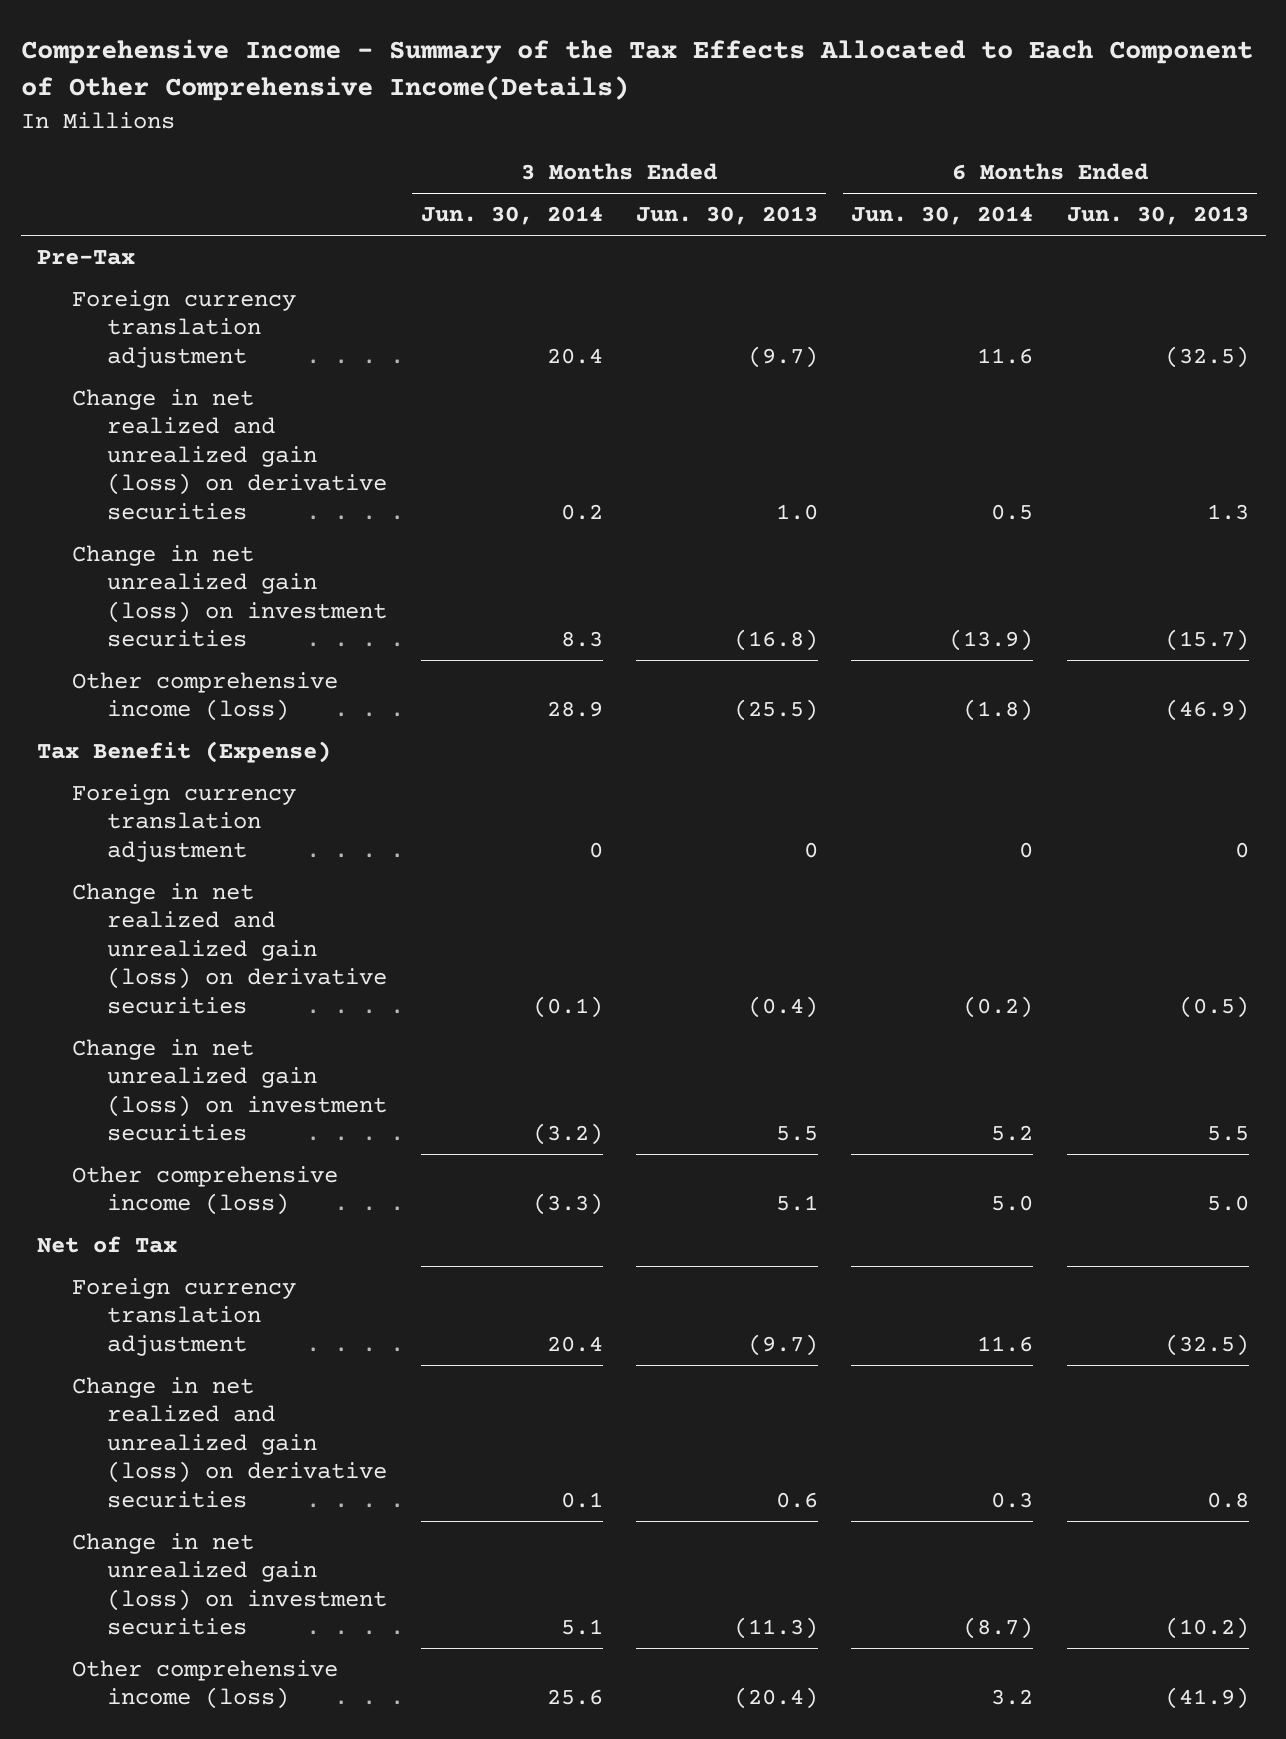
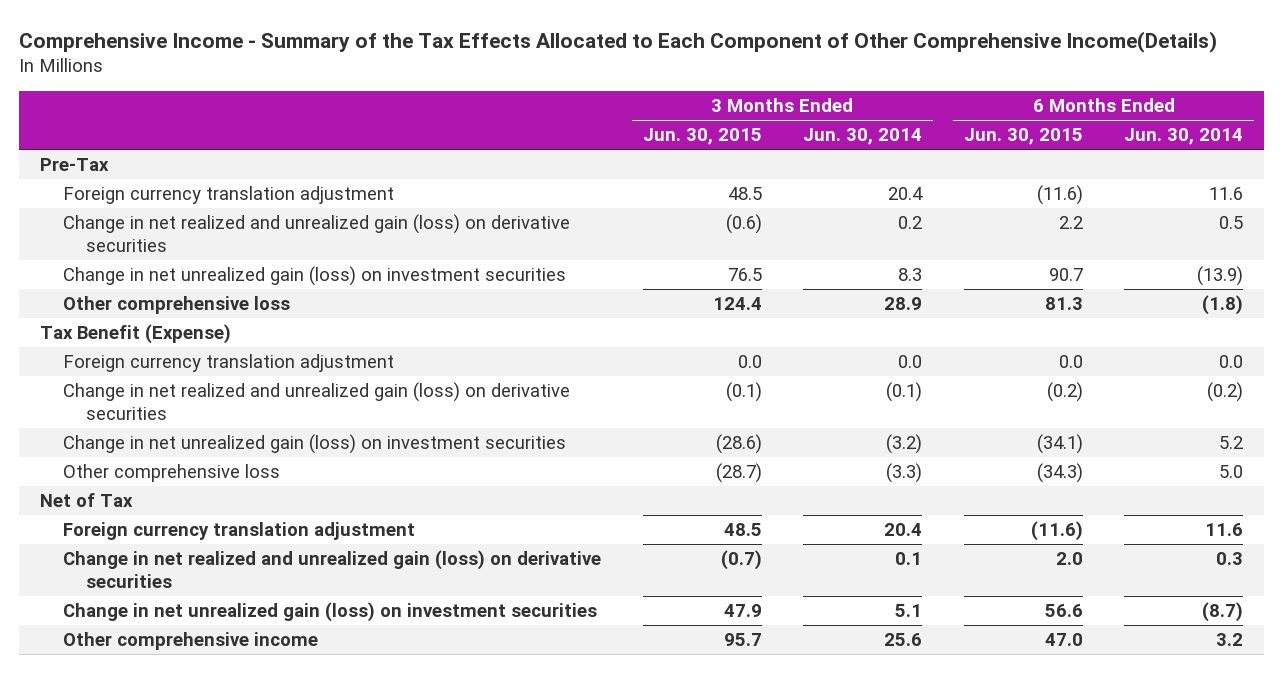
- | 3 Months Ended Jun. 30, 2014 | 3 Months Ended Jun. 30, 2013 | 6 Months Ended Jun. 30, 2014 | 6 Months Ended Jun. 30, 2013
+ | 3 Months Ended Jun. 30, 2015 | 3 Months Ended Jun. 30, 2014 | 6 Months Ended Jun. 30, 2015 | 6 Months Ended Jun. 30, 2014
- Other comprehensive income (loss) | 28.9 | (25.5) | (1.8) | (46.9)
+ Other comprehensive loss | 124.4 | 28.9 | 81.3 | (1.8)
- Foreign currency translation adjustment | 0 | 0 | 0 | 0
+ Foreign currency translation adjustment | 0.0 | 0.0 | 0.0 | 0.0
- Other comprehensive income (loss) | (3.3) | 5.1 | 5.0 | 5.0
+ Other comprehensive loss | (28.7) | (3.3) | (34.3) | 5.0
- Other comprehensive income (loss) | 25.6 | (20.4) | 3.2 | (41.9)
+ Other comprehensive income | 95.7 | 25.6 | 47.0 | 3.2

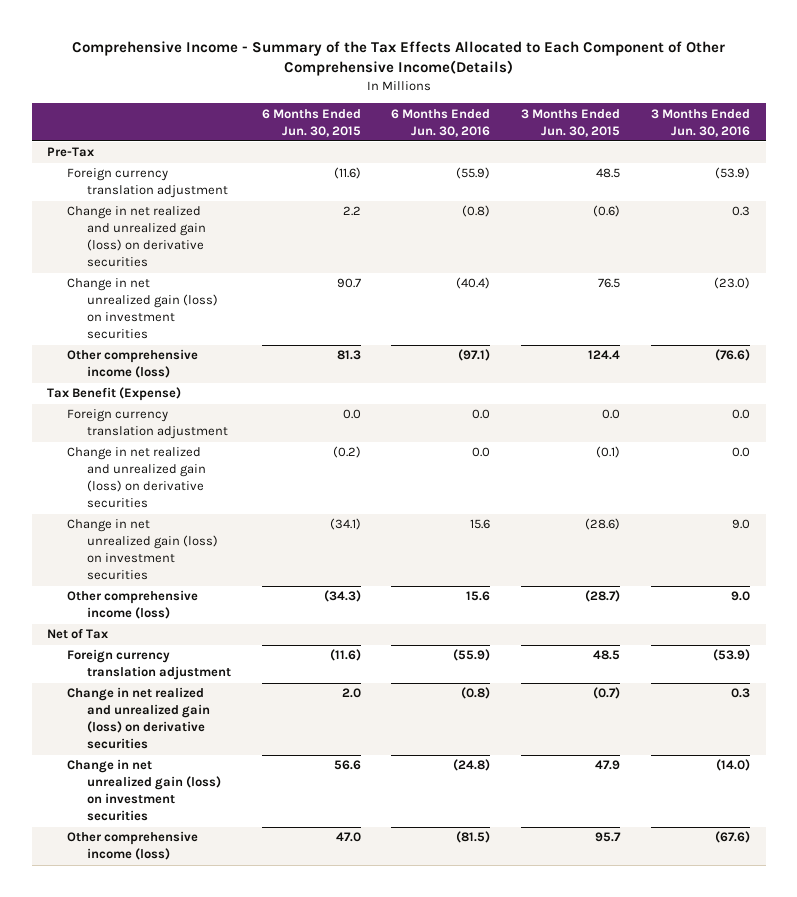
- | 3 Months Ended Jun. 30, 2015 | 3 Months Ended Jun. 30, 2014 | 6 Months Ended Jun. 30, 2015 | 6 Months Ended Jun. 30, 2014
+ | 6 Months Ended Jun. 30, 2015 | 6 Months Ended Jun. 30, 2016 | 3 Months Ended Jun. 30, 2015 | 3 Months Ended Jun. 30, 2016
- Other comprehensive loss | 124.4 | 28.9 | 81.3 | (1.8)
+ Other comprehensive income (loss) | 81.3 | (97.1) | 124.4 | (76.6)
- Other comprehensive loss | (28.7) | (3.3) | (34.3) | 5.0
+ Other comprehensive income (loss) | (34.3) | 15.6 | (28.7) | 9.0
- Other comprehensive income | 95.7 | 25.6 | 47.0 | 3.2
+ Other comprehensive income (loss) | 47.0 | (81.5) | 95.7 | (67.6)

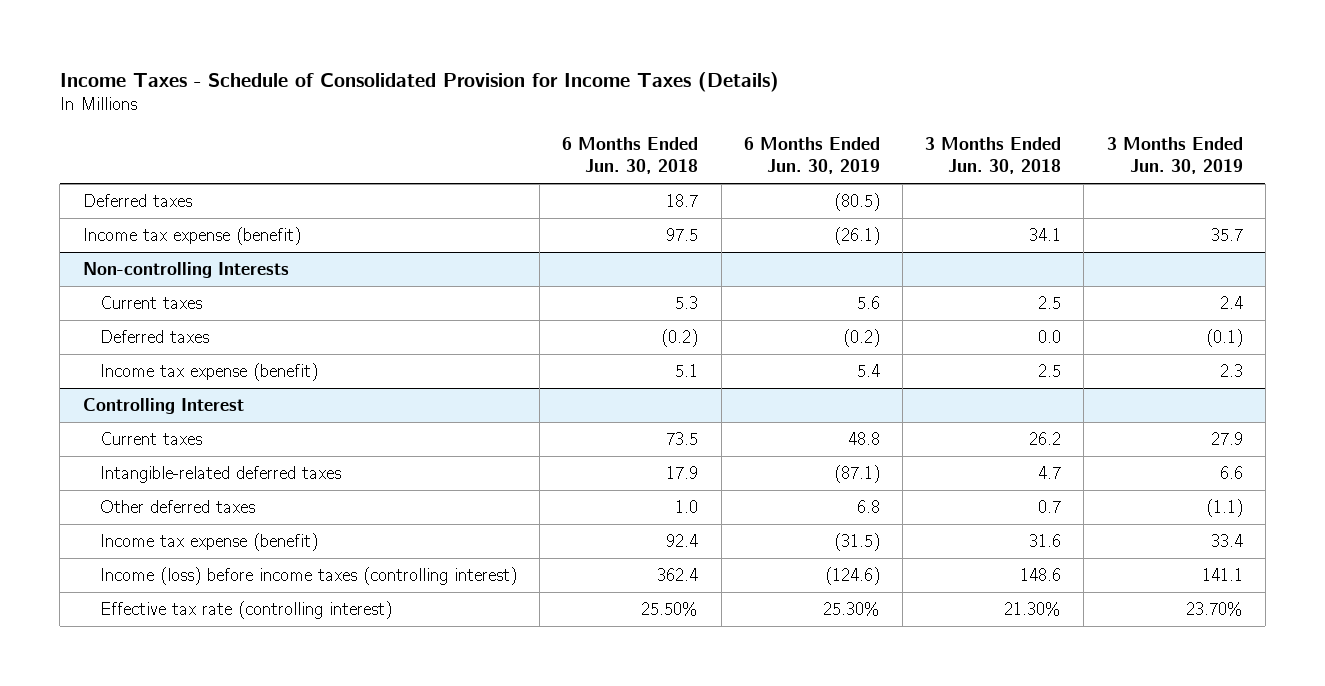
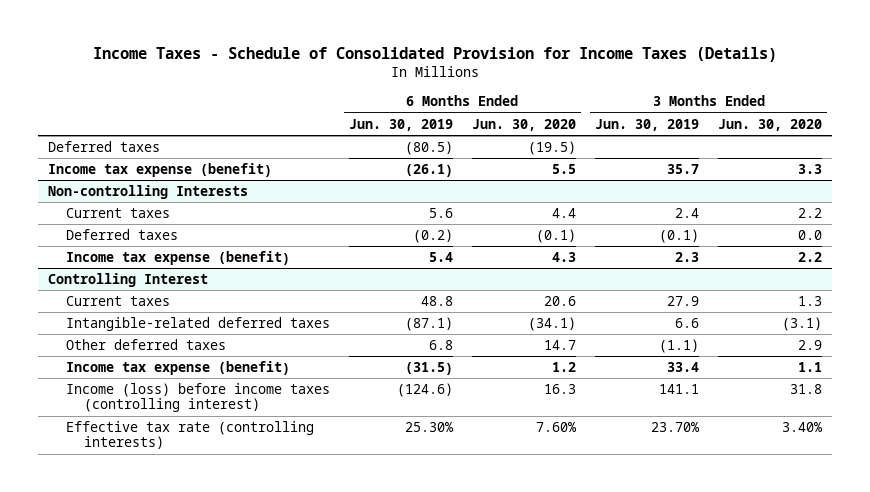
- | 6 Months Ended Jun. 30, 2018 | 6 Months Ended Jun. 30, 2019 | 3 Months Ended Jun. 30, 2018 | 3 Months Ended Jun. 30, 2019
+ | 6 Months Ended Jun. 30, 2019 | 6 Months Ended Jun. 30, 2020 | 3 Months Ended Jun. 30, 2019 | 3 Months Ended Jun. 30, 2020
@ Controlling Interest
- Effective tax rate (controlling interest) | 25.50% | 25.30% | 21.30% | 23.70%
+ Effective tax rate (controlling interests) | 25.30% | 7.60% | 23.70% | 3.40%

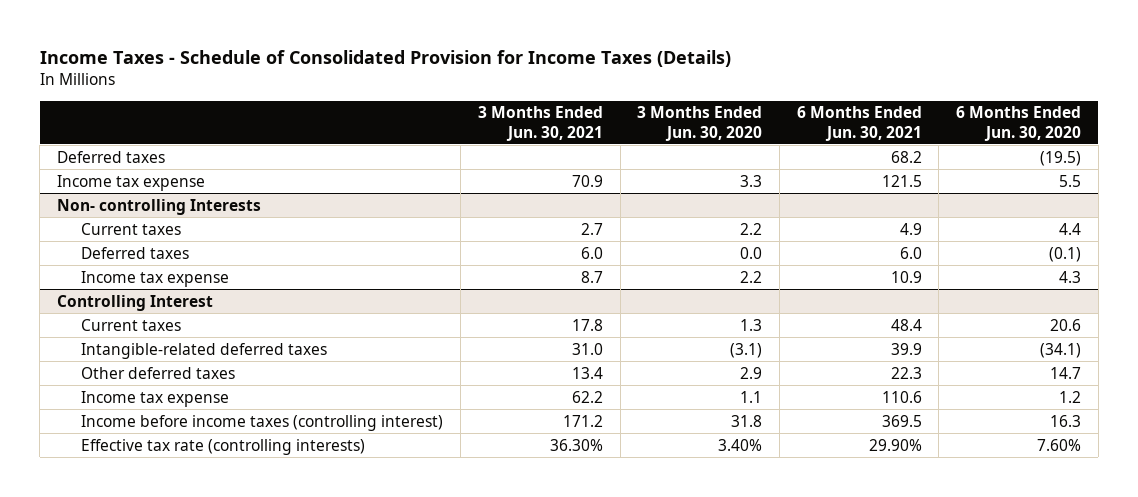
- | 6 Months Ended Jun. 30, 2019 | 6 Months Ended Jun. 30, 2020 | 3 Months Ended Jun. 30, 2019 | 3 Months Ended Jun. 30, 2020
+ | 3 Months Ended Jun. 30, 2021 | 3 Months Ended Jun. 30, 2020 | 6 Months Ended Jun. 30, 2021 | 6 Months Ended Jun. 30, 2020
- Income tax expense (benefit) | (26.1) | 5.5 | 35.7 | 3.3
- Non-controlling Interests
+ Income tax expense | 70.9 | 3.3 | 121.5 | 5.5
+ Non- controlling Interests
- Income tax expense (benefit) | 5.4 | 4.3 | 2.3 | 2.2
+ Income tax expense | 8.7 | 2.2 | 10.9 | 4.3
@ Controlling Interest
- Income tax expense (benefit) | (31.5) | 1.2 | 33.4 | 1.1
- Income (loss) before income taxes (controlling interest) | (124.6) | 16.3 | 141.1 | 31.8
+ Income tax expense | 62.2 | 1.1 | 110.6 | 1.2
+ Income before income taxes (controlling interest) | 171.2 | 31.8 | 369.5 | 16.3

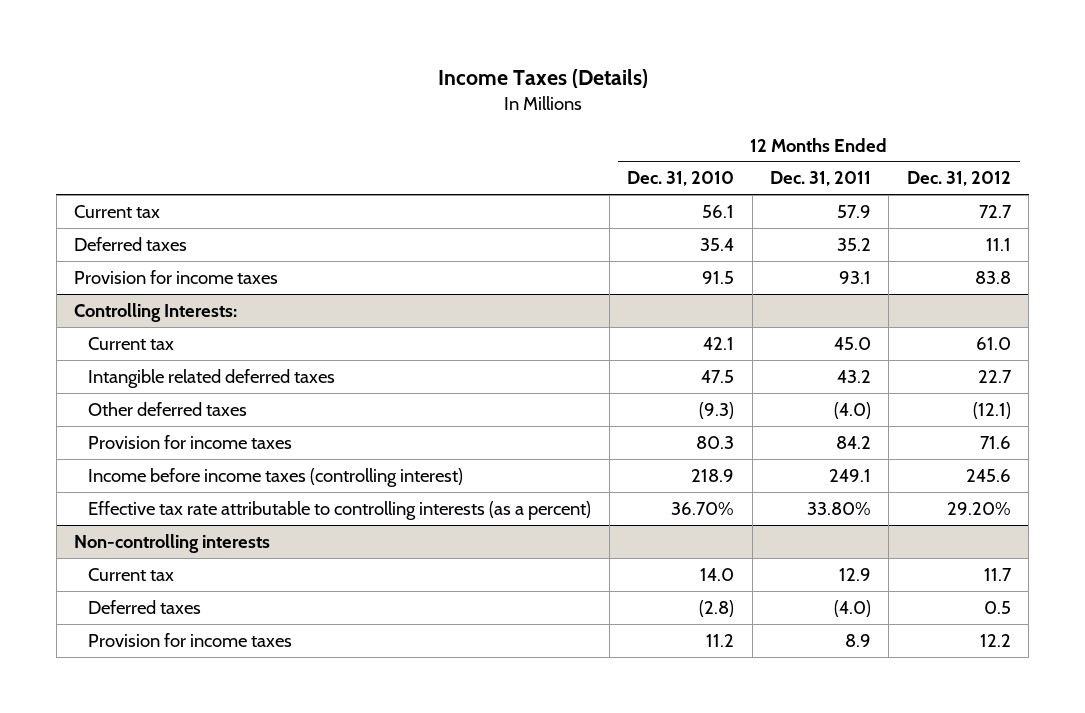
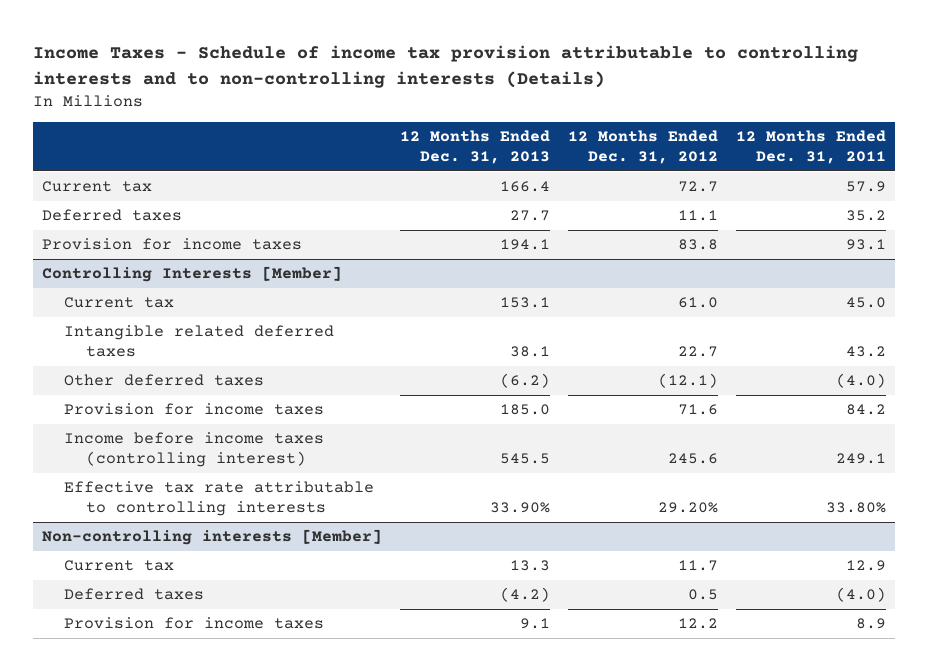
- Income Taxes (Details)
+ Income Taxes - Schedule of income tax provision attributable to controlling interests and to non-controlling interests (Details)
- | 12 Months Ended Dec. 31, 2010 | 12 Months Ended Dec. 31, 2011 | 12 Months Ended Dec. 31, 2012
+ | 12 Months Ended Dec. 31, 2013 | 12 Months Ended Dec. 31, 2012 | 12 Months Ended Dec. 31, 2011
- Controlling Interests:
+ Controlling Interests [Member]
- Effective tax rate attributable to controlling interests (as a percent) | 36.70% | 33.80% | 29.20%
- Non-controlling interests
+ Effective tax rate attributable to controlling interests | 33.90% | 29.20% | 33.80%
+ Non-controlling interests [Member]

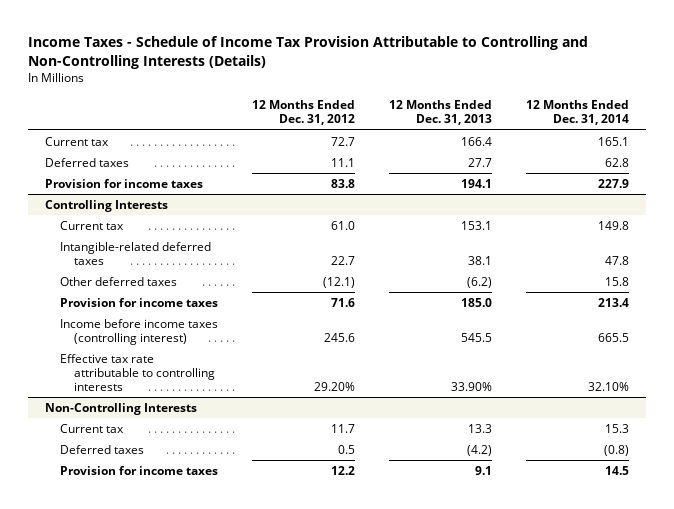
- Income Taxes - Schedule of income tax provision attributable to controlling interests and to non-controlling interests (Details)
+ Income Taxes - Schedule of Income Tax Provision Attributable to Controlling and Non-Controlling Interests (Details)
- | 12 Months Ended Dec. 31, 2013 | 12 Months Ended Dec. 31, 2012 | 12 Months Ended Dec. 31, 2011
+ | 12 Months Ended Dec. 31, 2012 | 12 Months Ended Dec. 31, 2013 | 12 Months Ended Dec. 31, 2014
- Controlling Interests [Member]
+ Controlling Interests
- Intangible related deferred taxes | 38.1 | 22.7 | 43.2
+ Intangible-related deferred taxes | 22.7 | 38.1 | 47.8
- Non-controlling interests [Member]
+ Non-Controlling Interests

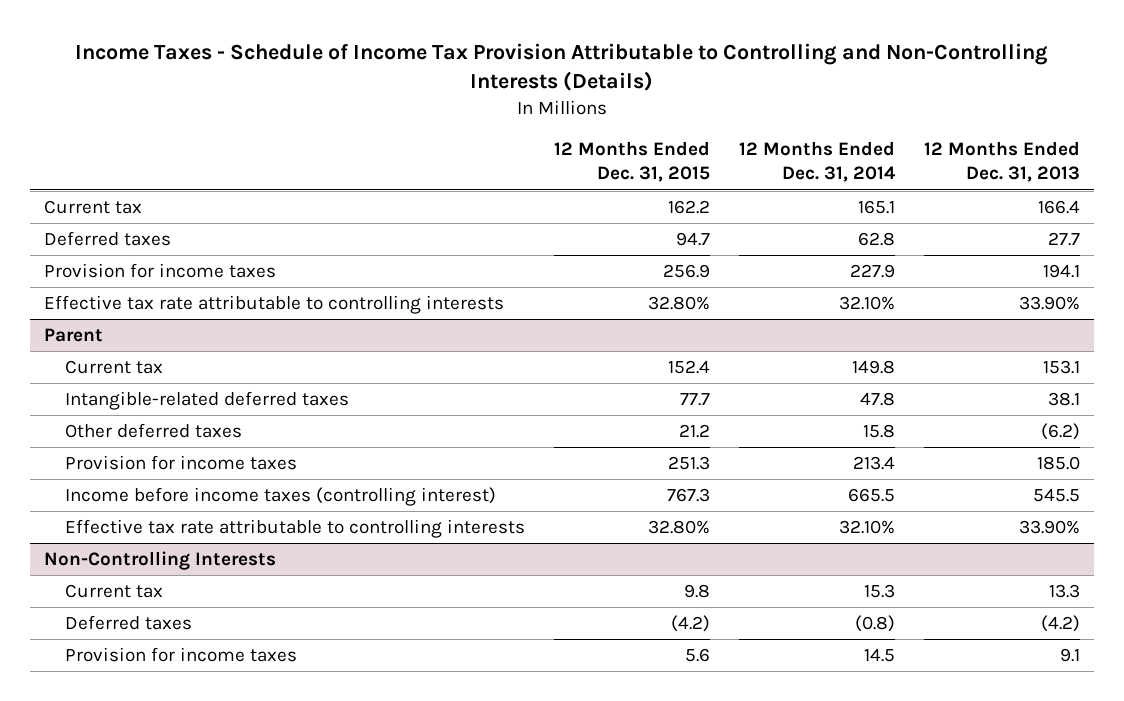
- | 12 Months Ended Dec. 31, 2012 | 12 Months Ended Dec. 31, 2013 | 12 Months Ended Dec. 31, 2014
+ | 12 Months Ended Dec. 31, 2015 | 12 Months Ended Dec. 31, 2014 | 12 Months Ended Dec. 31, 2013
- Controlling Interests
+ Effective tax rate attributable to controlling interests | 32.80% | 32.10% | 33.90%
+ Parent

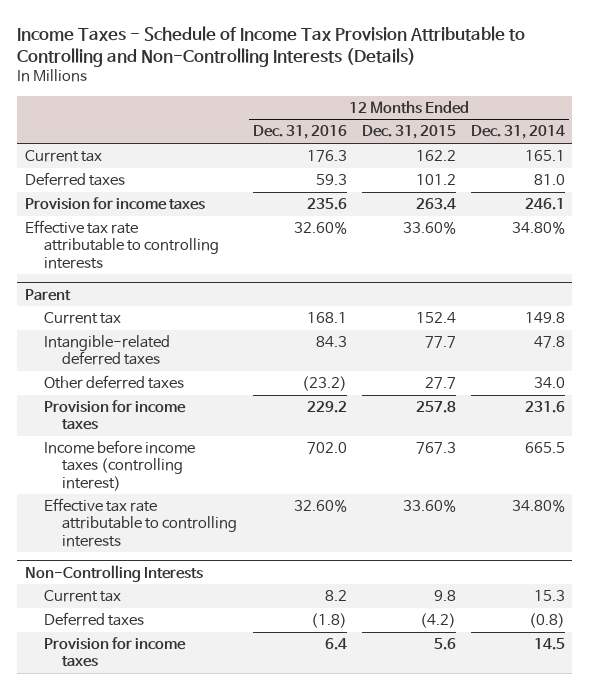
- | 12 Months Ended Dec. 31, 2015 | 12 Months Ended Dec. 31, 2014 | 12 Months Ended Dec. 31, 2013
+ | 12 Months Ended Dec. 31, 2016 | 12 Months Ended Dec. 31, 2015 | 12 Months Ended Dec. 31, 2014
- Deferred taxes | 94.7 | 62.8 | 27.7
- Provision for income taxes | 256.9 | 227.9 | 194.1
- Effective tax rate attributable to controlling interests | 32.80% | 32.10% | 33.90%
+ Deferred taxes | 59.3 | 101.2 | 81.0
+ Provision for income taxes | 235.6 | 263.4 | 246.1
+ Effective tax rate attributable to controlling interests | 32.60% | 33.60% | 34.80%
@ Parent
- Other deferred taxes | 21.2 | 15.8 | (6.2)
- Provision for income taxes | 251.3 | 213.4 | 185.0
+ Other deferred taxes | (23.2) | 27.7 | 34.0
+ Provision for income taxes | 229.2 | 257.8 | 231.6
- Effective tax rate attributable to controlling interests | 32.80% | 32.10% | 33.90%
+ Effective tax rate attributable to controlling interests | 32.60% | 33.60% | 34.80%

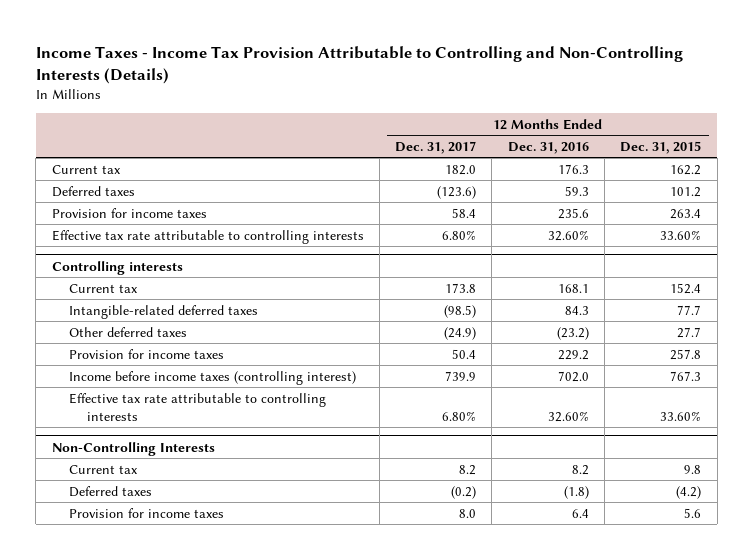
- Income Taxes - Schedule of Income Tax Provision Attributable to Controlling and Non-Controlling Interests (Details)
+ Income Taxes - Income Tax Provision Attributable to Controlling and Non-Controlling Interests (Details)
- | 12 Months Ended Dec. 31, 2016 | 12 Months Ended Dec. 31, 2015 | 12 Months Ended Dec. 31, 2014
+ | 12 Months Ended Dec. 31, 2017 | 12 Months Ended Dec. 31, 2016 | 12 Months Ended Dec. 31, 2015
- Parent
+ Controlling interests

